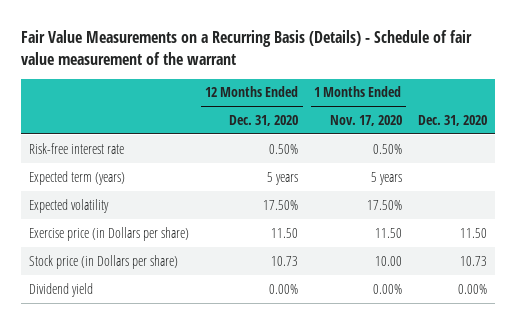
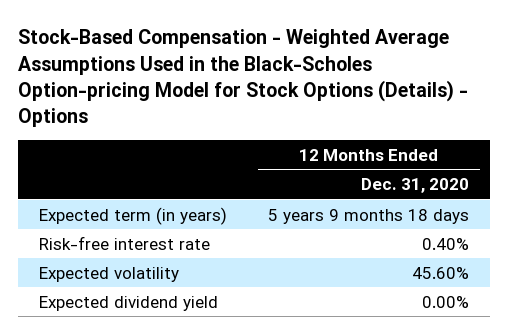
- Fair Value Measurements on a Recurring Basis (Details) - Schedule of fair value measurement of the warrant
+ Stock-Based Compensation - Weighted Average Assumptions Used in the Black-Scholes Option-pricing Model for Stock Options (Details) - Options
- | 12 Months Ended Dec. 31, 2020 | 1 Months Ended Nov. 17, 2020 | Dec. 31, 2020
+ | 12 Months Ended Dec. 31, 2020
- Risk-free interest rate | 0.50% | 0.50% |
- Expected term (years) | 5 years | 5 years |
- Expected volatility | 17.50% | 17.50% |
- Exercise price (in Dollars per share) | 11.50 | 11.50 | 11.50
- Stock price (in Dollars per share) | 10.73 | 10.00 | 10.73
- Dividend yield | 0.00% | 0.00% | 0.00%
+ Expected term (in years) | 5 years 9 months 18 days
+ Risk-free interest rate | 0.40%
+ Expected volatility | 45.60%
+ Expected dividend yield | 0.00%

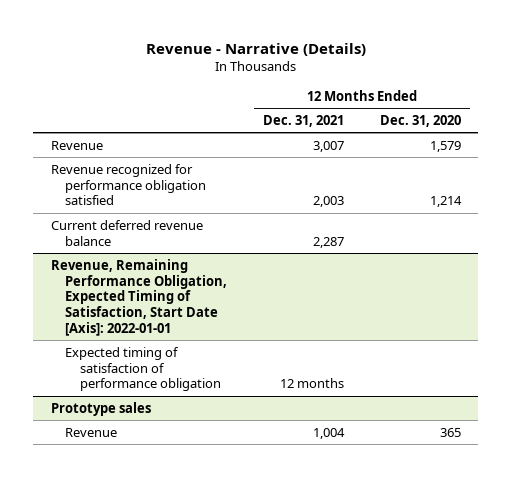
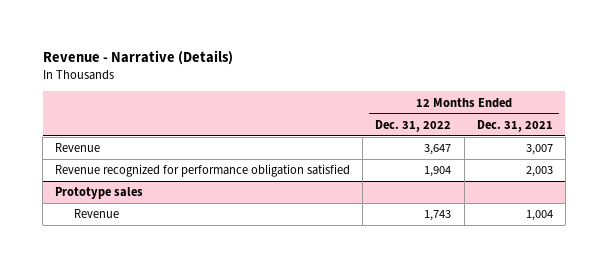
- | 12 Months Ended Dec. 31, 2021 | 12 Months Ended Dec. 31, 2020
+ | 12 Months Ended Dec. 31, 2022 | 12 Months Ended Dec. 31, 2021
- Current deferred revenue balance | 2,287 |
- Revenue, Remaining Performance Obligation, Expected Timing of Satisfaction, Start Date [Axis]: 2022-01-01
- Expected timing of satisfaction of performance obligation | 12 months |

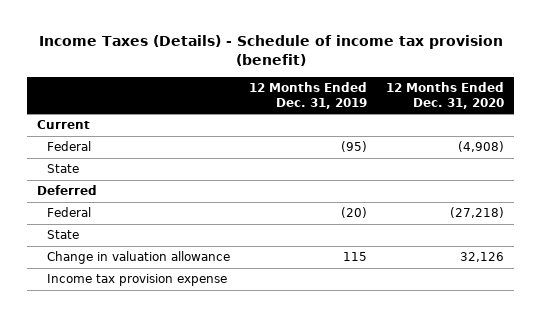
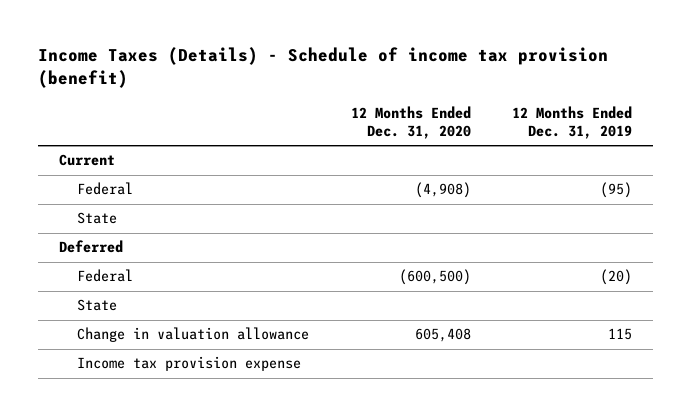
- | 12 Months Ended Dec. 31, 2019 | 12 Months Ended Dec. 31, 2020
+ | 12 Months Ended Dec. 31, 2020 | 12 Months Ended Dec. 31, 2019
- Federal | (20) | (27,218)
+ Federal | (600,500) | (20)
- Change in valuation allowance | 115 | 32,126
+ Change in valuation allowance | 605,408 | 115

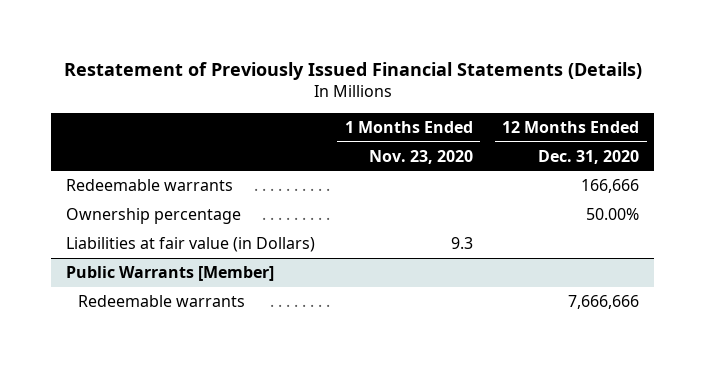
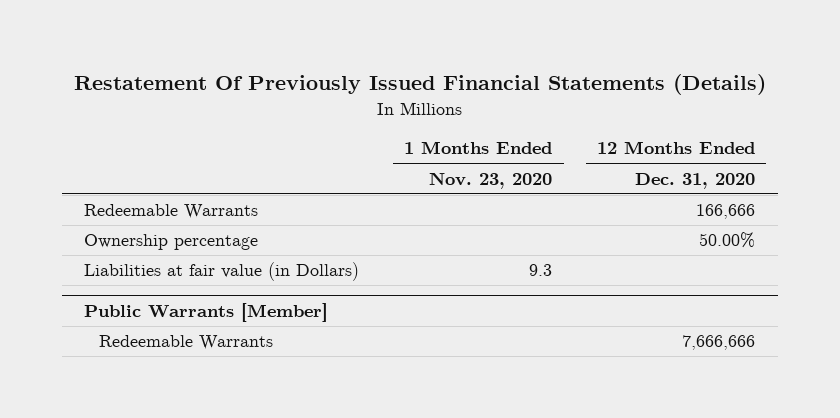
- Restatement of Previously Issued Financial Statements (Details)
+ Restatement Of Previously Issued Financial Statements (Details)
- Redeemable warrants | | 166,666
+ Redeemable Warrants | | 166,666
@ Public Warrants [Member]
- Redeemable warrants | | 7,666,666
+ Redeemable Warrants | | 7,666,666

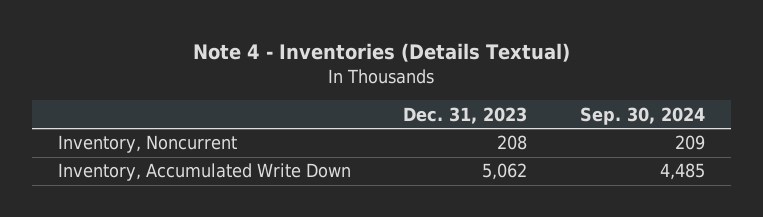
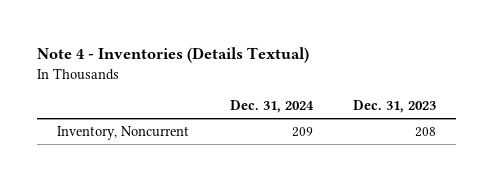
- | Dec. 31, 2023 | Sep. 30, 2024
+ | Dec. 31, 2024 | Dec. 31, 2023
- Inventory, Accumulated Write Down | 5,062 | 4,485

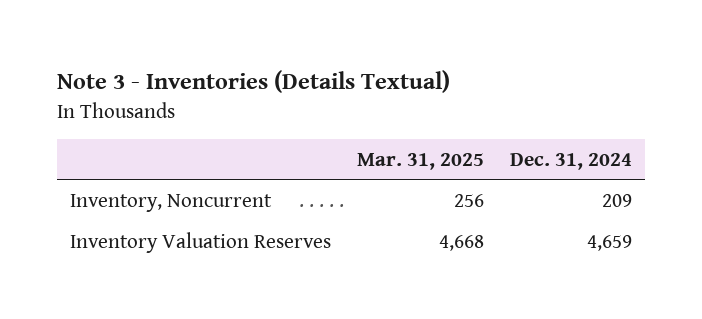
- Note 4 - Inventories (Details Textual)
+ Note 3 - Inventories (Details Textual)
- | Dec. 31, 2024 | Dec. 31, 2023
+ | Mar. 31, 2025 | Dec. 31, 2024
+ Inventory Valuation Reserves | 4,668 | 4,659

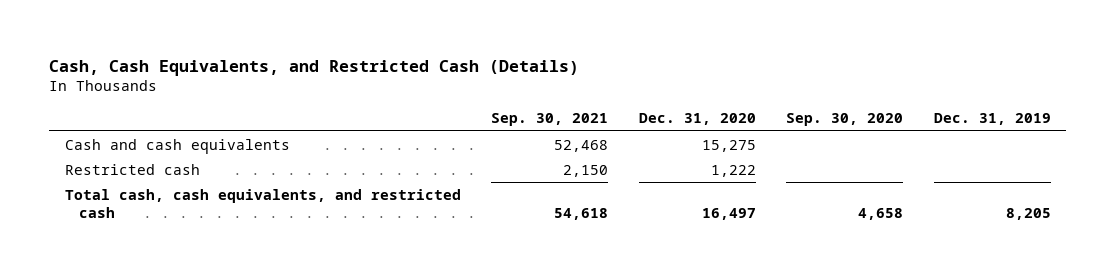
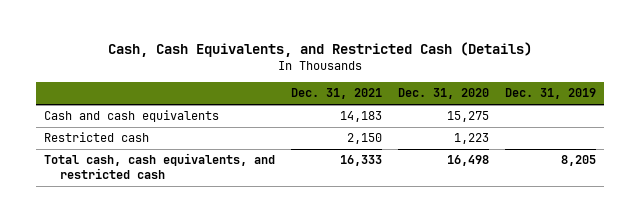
- | Sep. 30, 2021 | Dec. 31, 2020 | Sep. 30, 2020 | Dec. 31, 2019
+ | Dec. 31, 2021 | Dec. 31, 2020 | Dec. 31, 2019
- Restricted cash | 2,150 | 1,222 | |
- Total cash, cash equivalents, and restricted cash | 54,618 | 16,497 | 4,658 | 8,205
+ Restricted cash | 2,150 | 1,223 |
+ Total cash, cash equivalents, and restricted cash | 16,333 | 16,498 | 8,205

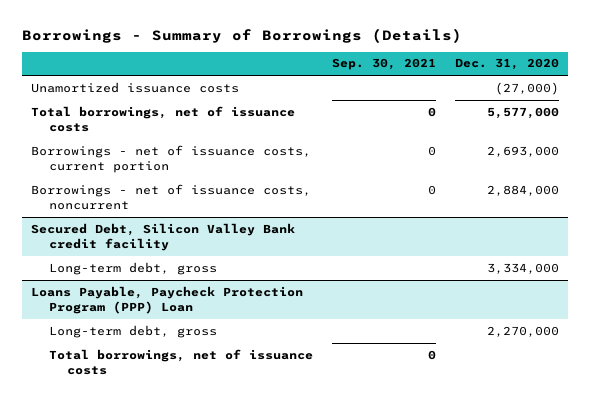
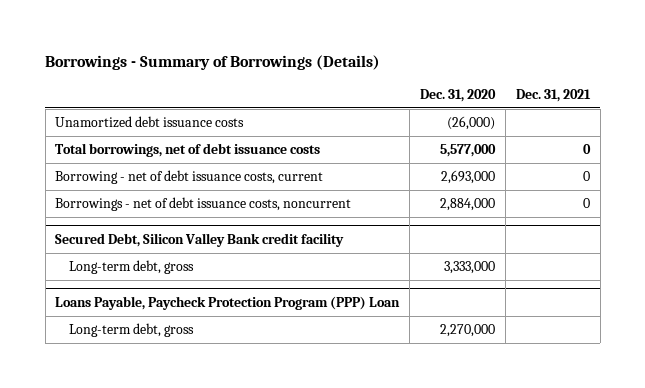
- | Sep. 30, 2021 | Dec. 31, 2020
+ | Dec. 31, 2020 | Dec. 31, 2021
- Unamortized issuance costs | | (27,000)
- Total borrowings, net of issuance costs | 0 | 5,577,000
- Borrowings - net of issuance costs, current portion | 0 | 2,693,000
- Borrowings - net of issuance costs, noncurrent | 0 | 2,884,000
+ Unamortized debt issuance costs | (26,000) |
+ Total borrowings, net of debt issuance costs | 5,577,000 | 0
+ Borrowing - net of debt issuance costs, current | 2,693,000 | 0
+ Borrowings - net of debt issuance costs, noncurrent | 2,884,000 | 0
@ Secured Debt, Silicon Valley Bank credit facility
- Long-term debt, gross | | 3,334,000
+ Long-term debt, gross | 3,333,000 |
@ Loans Payable, Paycheck Protection Program (PPP) Loan
- Total borrowings, net of issuance costs | 0 |

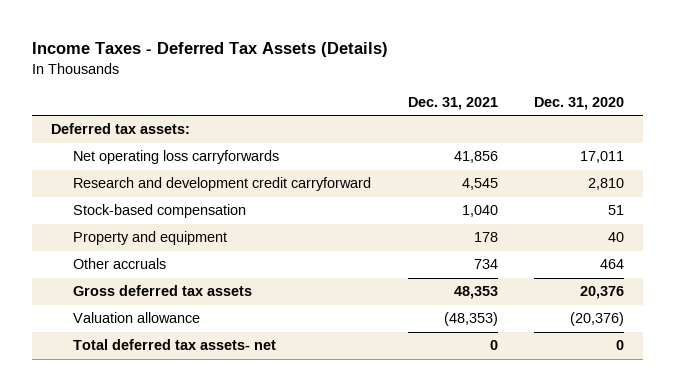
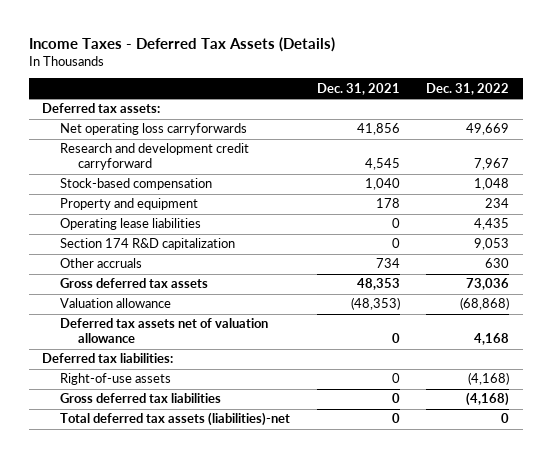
- | Dec. 31, 2021 | Dec. 31, 2020
+ | Dec. 31, 2021 | Dec. 31, 2022
+ Operating lease liabilities | 0 | 4,435
+ Section 174 R&D capitalization | 0 | 9,053
- Total deferred tax assets- net | 0 | 0
+ Deferred tax assets net of valuation allowance | 0 | 4,168
+ Deferred tax liabilities:
+ Right-of-use assets | 0 | (4,168)
+ Gross deferred tax liabilities | 0 | (4,168)
+ Total deferred tax assets (liabilities)-net | 0 | 0

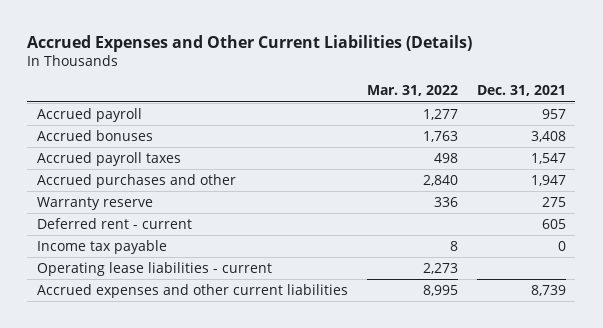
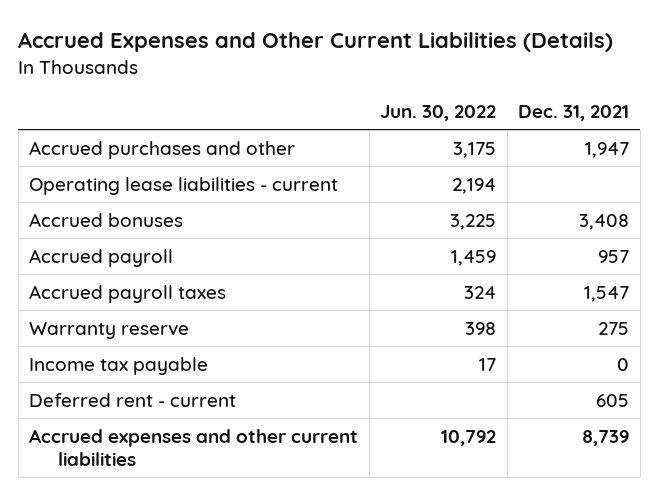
- | Mar. 31, 2022 | Dec. 31, 2021
+ | Jun. 30, 2022 | Dec. 31, 2021
moved up: Accrued purchases and other | 3,175 | 1,947
moved up: Operating lease liabilities - current | 2,194 |
moved down: Accrued payroll | 1,459 | 957
moved down: Deferred rent - current | | 605

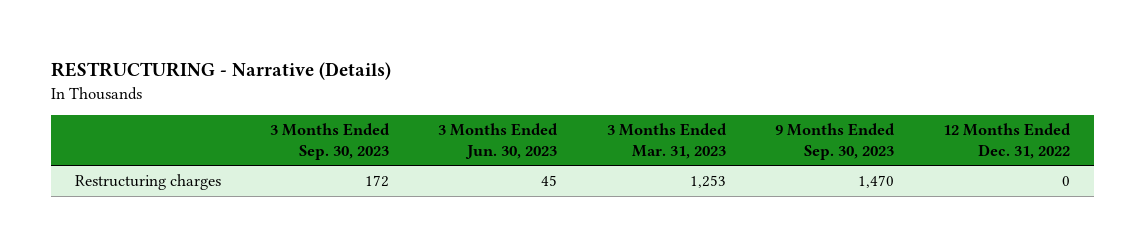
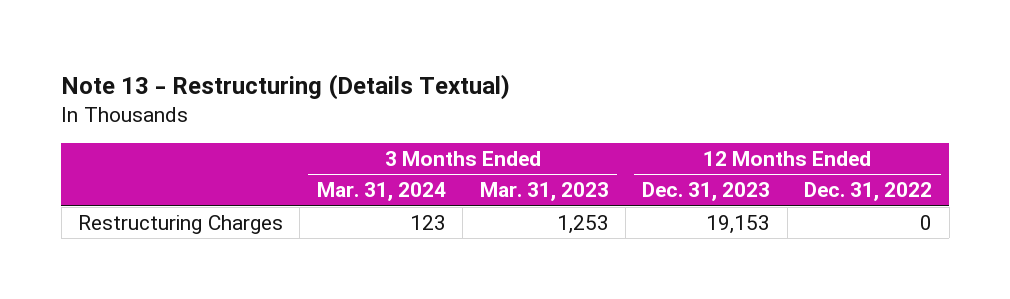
- RESTRUCTURING - Narrative (Details)
+ Note 13 - Restructuring (Details Textual)
- | 3 Months Ended Sep. 30, 2023 | 3 Months Ended Jun. 30, 2023 | 3 Months Ended Mar. 31, 2023 | 9 Months Ended Sep. 30, 2023 | 12 Months Ended Dec. 31, 2022
+ | 3 Months Ended Mar. 31, 2024 | 3 Months Ended Mar. 31, 2023 | 12 Months Ended Dec. 31, 2023 | 12 Months Ended Dec. 31, 2022
- Restructuring charges | 172 | 45 | 1,253 | 1,470 | 0
+ Restructuring Charges | 123 | 1,253 | 19,153 | 0

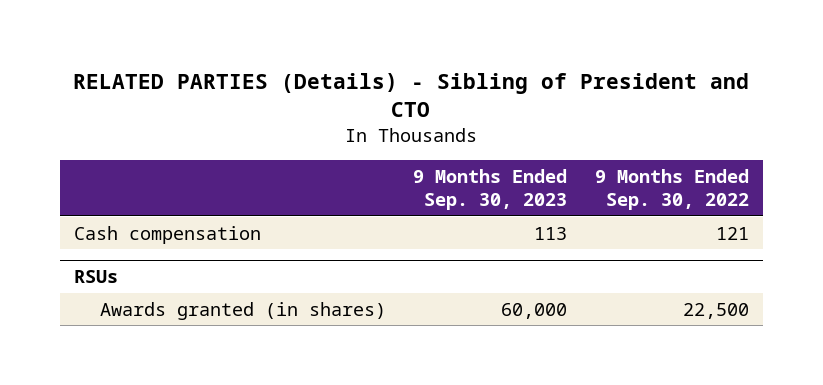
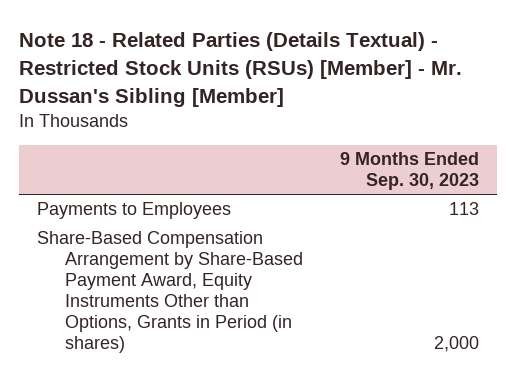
- RELATED PARTIES (Details) - Sibling of President and CTO
+ Note 18 - Related Parties (Details Textual) - Restricted Stock Units (RSUs) [Member] - Mr. Dussan's Sibling [Member]
- | 9 Months Ended Sep. 30, 2023 | 9 Months Ended Sep. 30, 2022
+ | 9 Months Ended Sep. 30, 2023
- Cash compensation | 113 | 121
- RSUs
- Awards granted (in shares) | 60,000 | 22,500
+ Payments to Employees | 113
+ Share-Based Compensation Arrangement by Share-Based Payment Award, Equity Instruments Other than Options, Grants in Period (in shares) | 2,000

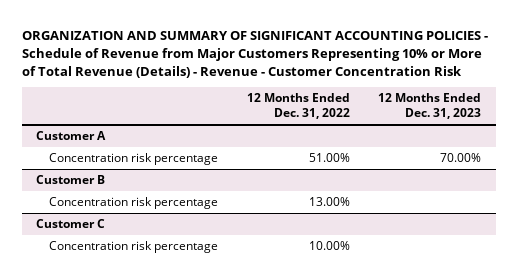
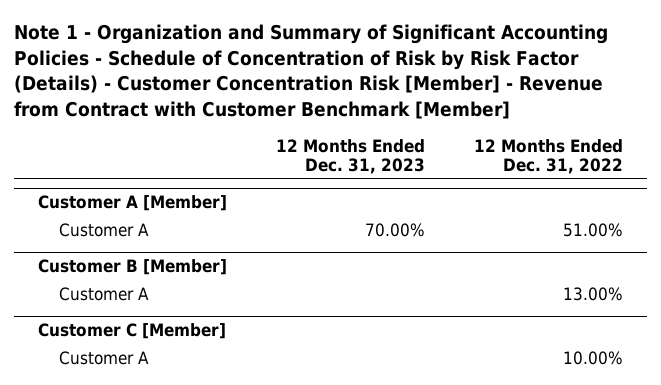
- ORGANIZATION AND SUMMARY OF SIGNIFICANT ACCOUNTING POLICIES - Schedule of Revenue from Major Customers Representing 10% or More of Total Revenue (Details) - Revenue - Customer Concentration Risk
+ Note 1 - Organization and Summary of Significant Accounting Policies - Schedule of Concentration of Risk by Risk Factor (Details) - Customer Concentration Risk [Member] - Revenue from Contract with Customer Benchmark [Member]
- | 12 Months Ended Dec. 31, 2022 | 12 Months Ended Dec. 31, 2023
+ | 12 Months Ended Dec. 31, 2023 | 12 Months Ended Dec. 31, 2022
- Customer A
- Concentration risk percentage | 51.00% | 70.00%
- Customer B
- Concentration risk percentage | 13.00% |
- Customer C
- Concentration risk percentage | 10.00% |
+ Customer A [Member]
+ Customer A | 70.00% | 51.00%
+ Customer B [Member]
+ Customer A | | 13.00%
+ Customer C [Member]
+ Customer A | | 10.00%

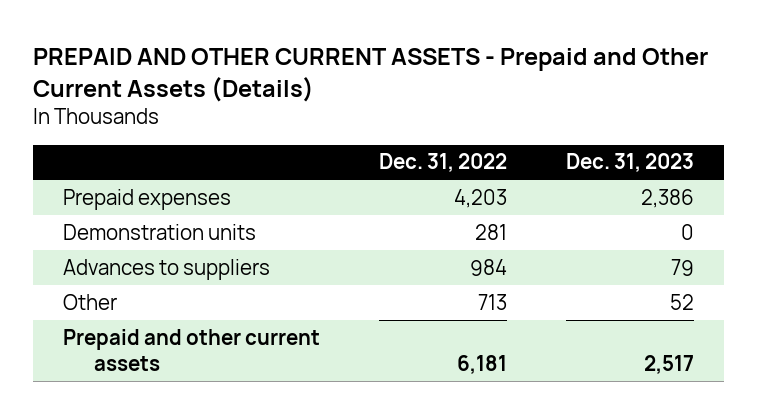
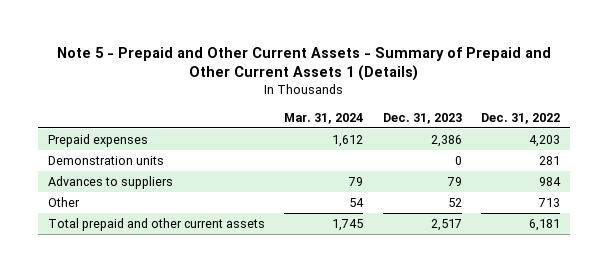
- PREPAID AND OTHER CURRENT ASSETS - Prepaid and Other Current Assets (Details)
+ Note 5 - Prepaid and Other Current Assets - Summary of Prepaid and Other Current Assets 1 (Details)
- | Dec. 31, 2022 | Dec. 31, 2023
+ | Mar. 31, 2024 | Dec. 31, 2023 | Dec. 31, 2022
- Prepaid and other current assets | 6,181 | 2,517
+ Total prepaid and other current assets | 1,745 | 2,517 | 6,181

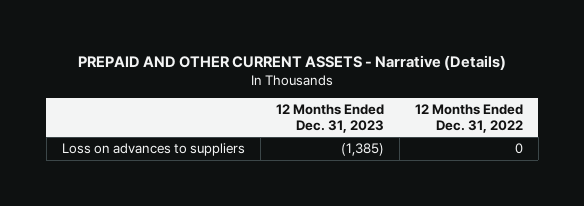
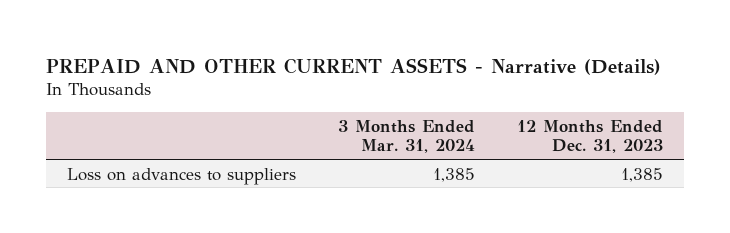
- | 12 Months Ended Dec. 31, 2023 | 12 Months Ended Dec. 31, 2022
+ | 3 Months Ended Mar. 31, 2024 | 12 Months Ended Dec. 31, 2023
- Loss on advances to suppliers | (1,385) | 0
+ Loss on advances to suppliers | 1,385 | 1,385

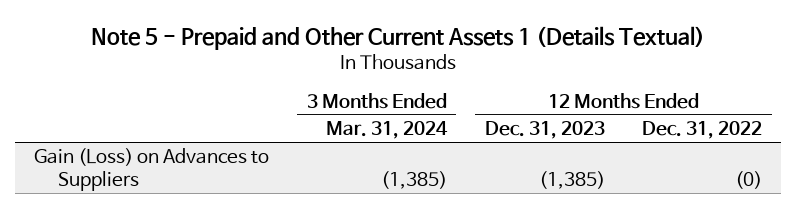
- PREPAID AND OTHER CURRENT ASSETS - Narrative (Details)
+ Note 5 - Prepaid and Other Current Assets 1 (Details Textual)
- | 3 Months Ended Mar. 31, 2024 | 12 Months Ended Dec. 31, 2023
+ | 3 Months Ended Mar. 31, 2024 | 12 Months Ended Dec. 31, 2023 | 12 Months Ended Dec. 31, 2022
- Loss on advances to suppliers | 1,385 | 1,385
+ Gain (Loss) on Advances to Suppliers | (1,385) | (1,385) | (0)

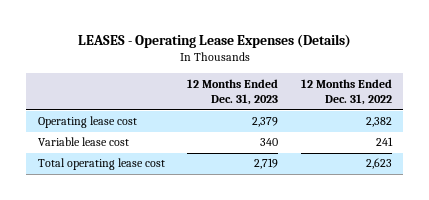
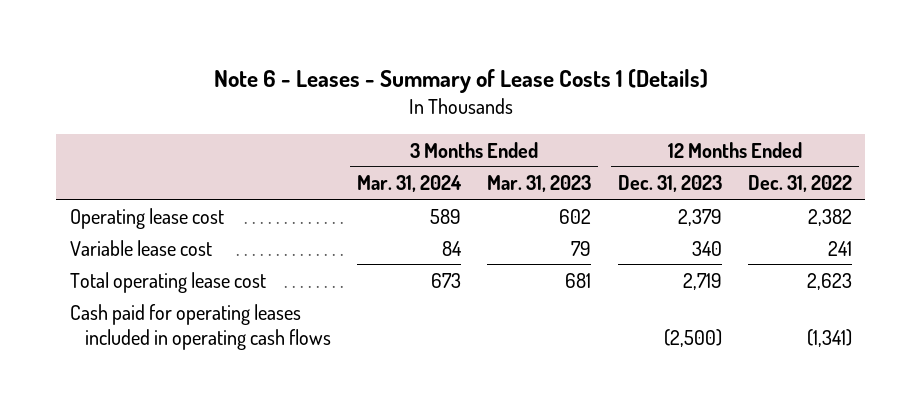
- LEASES - Operating Lease Expenses (Details)
+ Note 6 - Leases - Summary of Lease Costs 1 (Details)
- | 12 Months Ended Dec. 31, 2023 | 12 Months Ended Dec. 31, 2022
+ | 3 Months Ended Mar. 31, 2024 | 3 Months Ended Mar. 31, 2023 | 12 Months Ended Dec. 31, 2023 | 12 Months Ended Dec. 31, 2022
+ Cash paid for operating leases included in operating cash flows | | | (2,500) | (1,341)

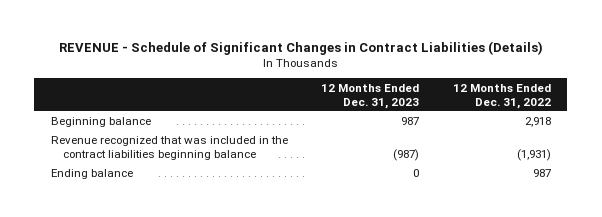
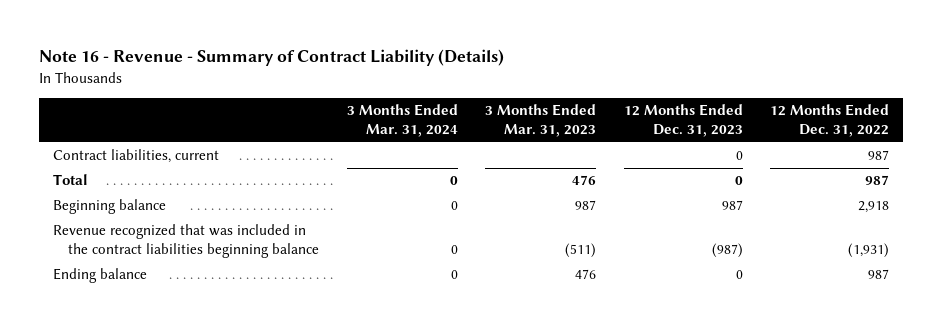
- REVENUE - Schedule of Significant Changes in Contract Liabilities (Details)
+ Note 16 - Revenue - Summary of Contract Liability (Details)
- | 12 Months Ended Dec. 31, 2023 | 12 Months Ended Dec. 31, 2022
+ | 3 Months Ended Mar. 31, 2024 | 3 Months Ended Mar. 31, 2023 | 12 Months Ended Dec. 31, 2023 | 12 Months Ended Dec. 31, 2022
+ Contract liabilities, current | | | 0 | 987
+ Total | 0 | 476 | 0 | 987

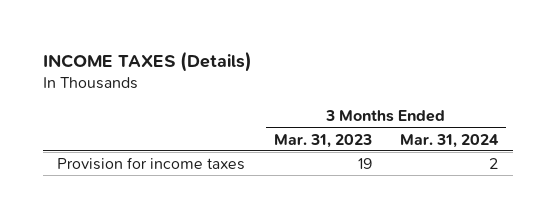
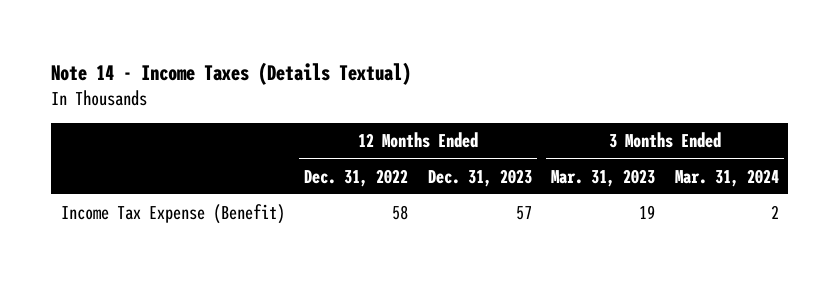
- INCOME TAXES (Details)
+ Note 14 - Income Taxes (Details Textual)
- | 3 Months Ended Mar. 31, 2023 | 3 Months Ended Mar. 31, 2024
+ | 12 Months Ended Dec. 31, 2022 | 12 Months Ended Dec. 31, 2023 | 3 Months Ended Mar. 31, 2023 | 3 Months Ended Mar. 31, 2024
- Provision for income taxes | 19 | 2
+ Income Tax Expense (Benefit) | 58 | 57 | 19 | 2

